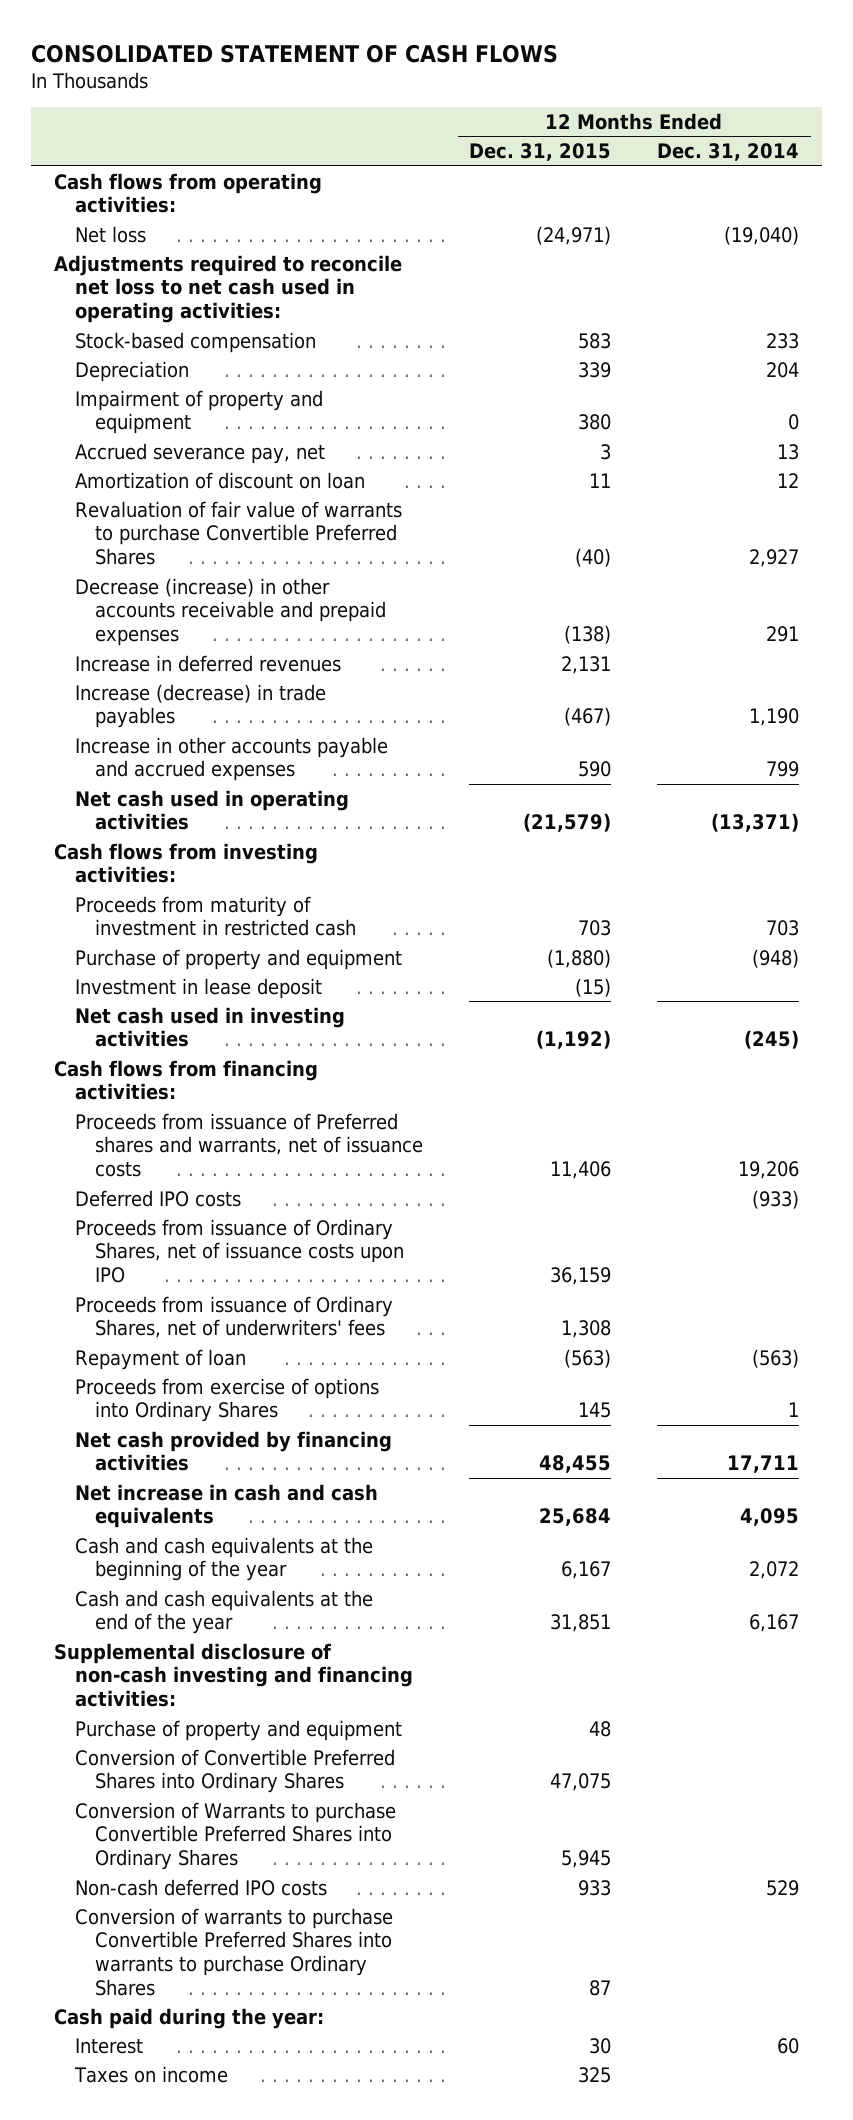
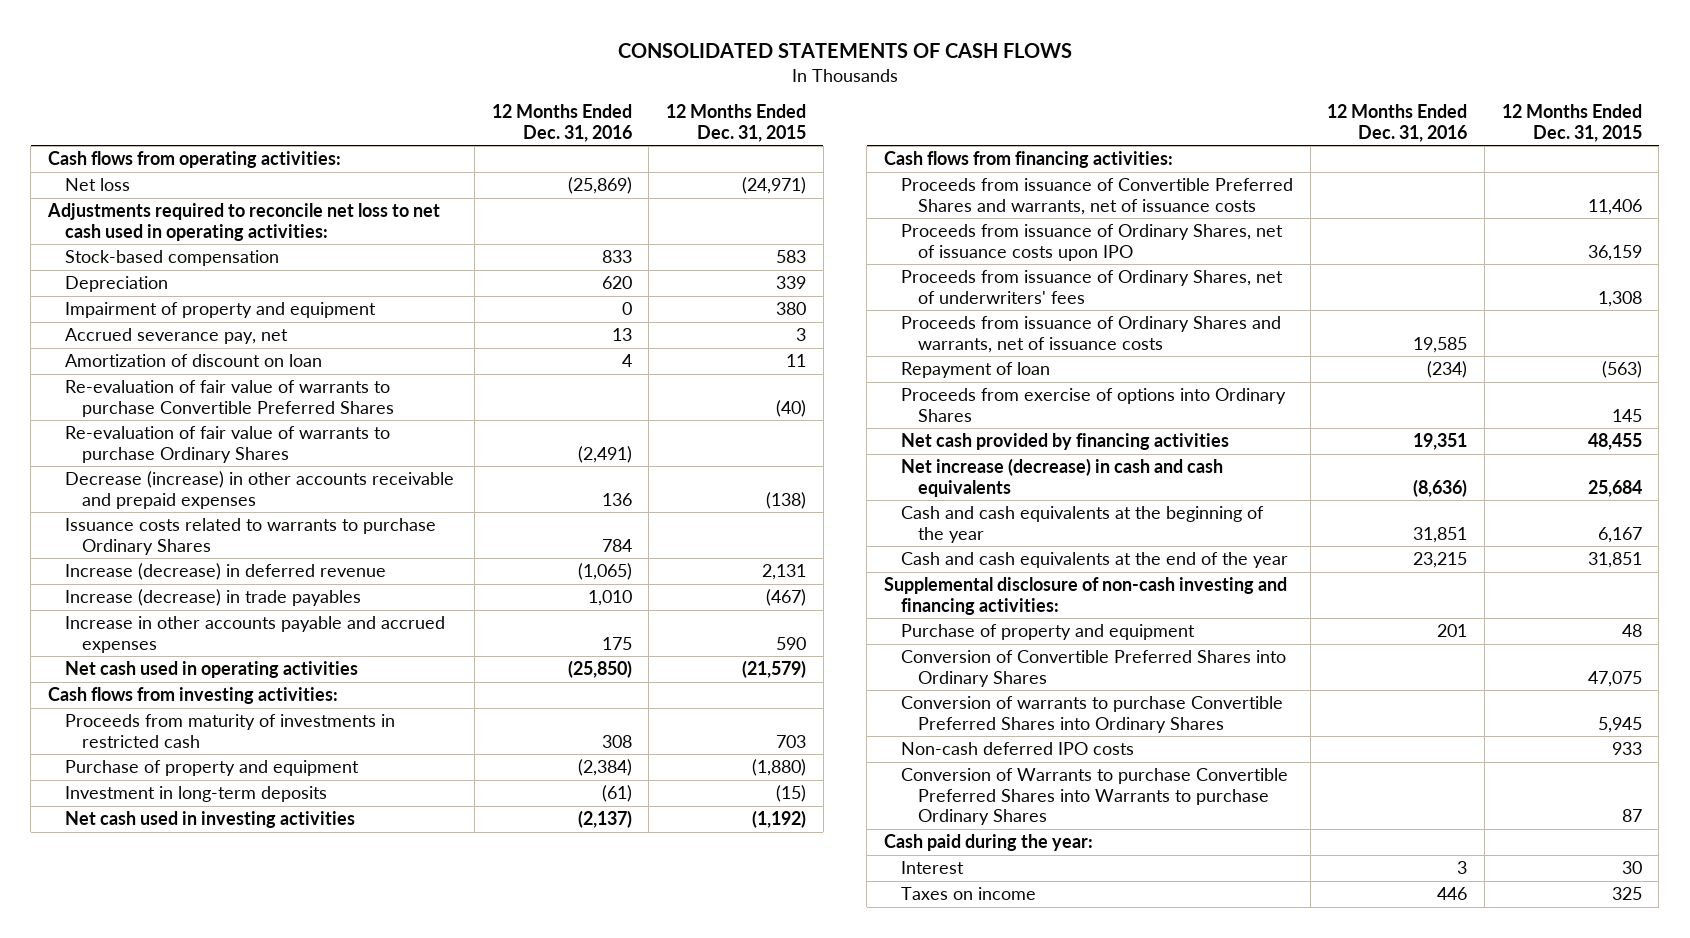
- CONSOLIDATED STATEMENT OF CASH FLOWS
+ CONSOLIDATED STATEMENTS OF CASH FLOWS
- | 12 Months Ended Dec. 31, 2015 | 12 Months Ended Dec. 31, 2014
+ | 12 Months Ended Dec. 31, 2016 | 12 Months Ended Dec. 31, 2015
- Revaluation of fair value of warrants to purchase Convertible Preferred Shares | (40) | 2,927
+ Re-evaluation of fair value of warrants to purchase Convertible Preferred Shares | | (40)
+ Re-evaluation of fair value of warrants to purchase Ordinary Shares | (2,491) |
- Increase in deferred revenues | 2,131 |
+ Issuance costs related to warrants to purchase Ordinary Shares | 784 |
+ Increase (decrease) in deferred revenue | (1,065) | 2,131
- Proceeds from maturity of investment in restricted cash | 703 | 703
+ Proceeds from maturity of investments in restricted cash | 308 | 703
- Investment in lease deposit | (15) |
+ Investment in long-term deposits | (61) | (15)
- Proceeds from issuance of Preferred shares and warrants, net of issuance costs | 11,406 | 19,206
- Deferred IPO costs | | (933)
+ Proceeds from issuance of Convertible Preferred Shares and warrants, net of issuance costs | | 11,406
+ Proceeds from issuance of Ordinary Shares and warrants, net of issuance costs | 19,585 |
- Net increase in cash and cash equivalents | 25,684 | 4,095
+ Net increase (decrease) in cash and cash equivalents | (8,636) | 25,684
- Conversion of Warrants to purchase Convertible Preferred Shares into Ordinary Shares | 5,945 |
+ Conversion of warrants to purchase Convertible Preferred Shares into Ordinary Shares | | 5,945
- Conversion of warrants to purchase Convertible Preferred Shares into warrants to purchase Ordinary Shares | 87 |
+ Conversion of Warrants to purchase Convertible Preferred Shares into Warrants to purchase Ordinary Shares | | 87

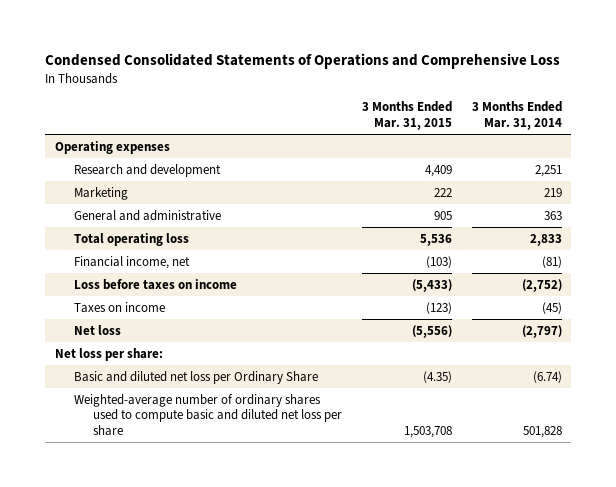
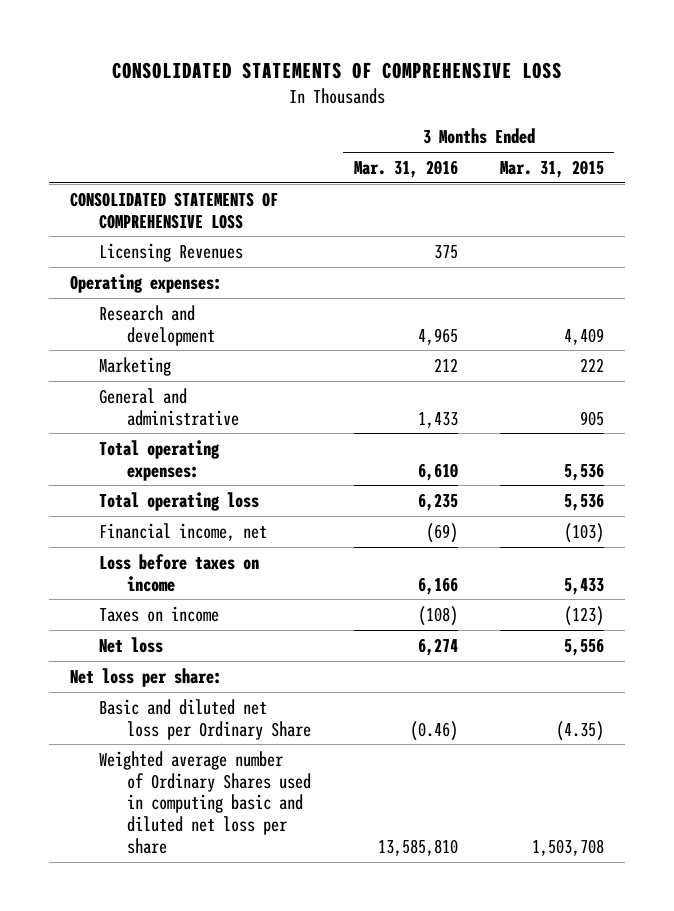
- Condensed Consolidated Statements of Operations and Comprehensive Loss
+ CONSOLIDATED STATEMENTS OF COMPREHENSIVE LOSS
- | 3 Months Ended Mar. 31, 2015 | 3 Months Ended Mar. 31, 2014
+ | 3 Months Ended Mar. 31, 2016 | 3 Months Ended Mar. 31, 2015
- Operating expenses
+ CONSOLIDATED STATEMENTS OF COMPREHENSIVE LOSS
+ Licensing Revenues | 375 |
+ Operating expenses:
+ Total operating expenses: | 6,610 | 5,536
- Loss before taxes on income | (5,433) | (2,752)
+ Loss before taxes on income | 6,166 | 5,433
- Net loss | (5,556) | (2,797)
+ Net loss | 6,274 | 5,556
- Weighted-average number of ordinary shares used to compute basic and diluted net loss per share | 1,503,708 | 501,828
+ Weighted average number of Ordinary Shares used in computing basic and diluted net loss per share | 13,585,810 | 1,503,708

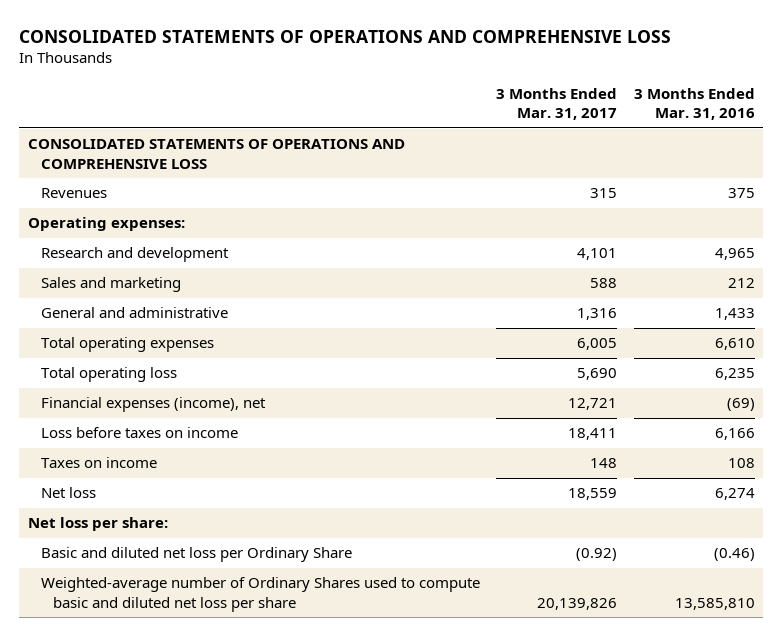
- CONSOLIDATED STATEMENTS OF COMPREHENSIVE LOSS
+ CONSOLIDATED STATEMENTS OF OPERATIONS AND COMPREHENSIVE LOSS
- | 3 Months Ended Mar. 31, 2016 | 3 Months Ended Mar. 31, 2015
+ | 3 Months Ended Mar. 31, 2017 | 3 Months Ended Mar. 31, 2016
- CONSOLIDATED STATEMENTS OF COMPREHENSIVE LOSS
- Licensing Revenues | 375 |
+ CONSOLIDATED STATEMENTS OF OPERATIONS AND COMPREHENSIVE LOSS
+ Revenues | 315 | 375
- Marketing | 212 | 222
+ Sales and marketing | 588 | 212
- Total operating expenses: | 6,610 | 5,536
+ Total operating expenses | 6,005 | 6,610
- Financial income, net | (69) | (103)
+ Financial expenses (income), net | 12,721 | (69)
- Taxes on income | (108) | (123)
+ Taxes on income | 148 | 108
- Weighted average number of Ordinary Shares used in computing basic and diluted net loss per share | 13,585,810 | 1,503,708
+ Weighted-average number of Ordinary Shares used to compute basic and diluted net loss per share | 20,139,826 | 13,585,810

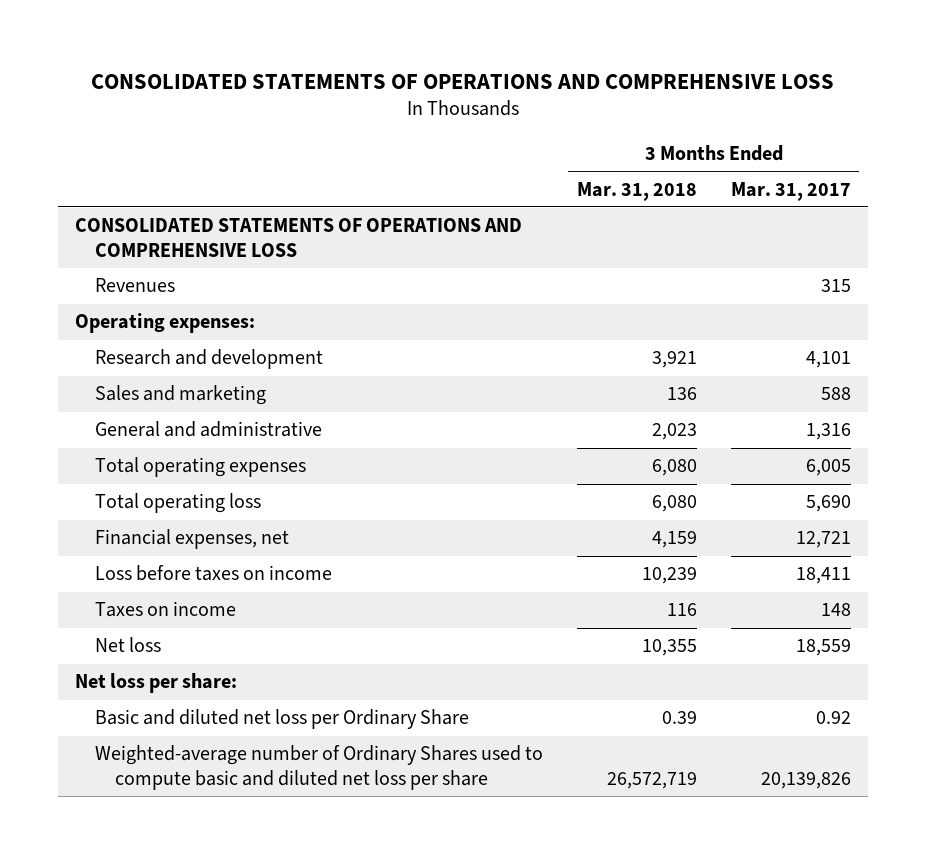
- | 3 Months Ended Mar. 31, 2017 | 3 Months Ended Mar. 31, 2016
+ | 3 Months Ended Mar. 31, 2018 | 3 Months Ended Mar. 31, 2017
- Financial expenses (income), net | 12,721 | (69)
+ Financial expenses, net | 4,159 | 12,721
- Basic and diluted net loss per Ordinary Share | (0.92) | (0.46)
+ Basic and diluted net loss per Ordinary Share | 0.39 | 0.92

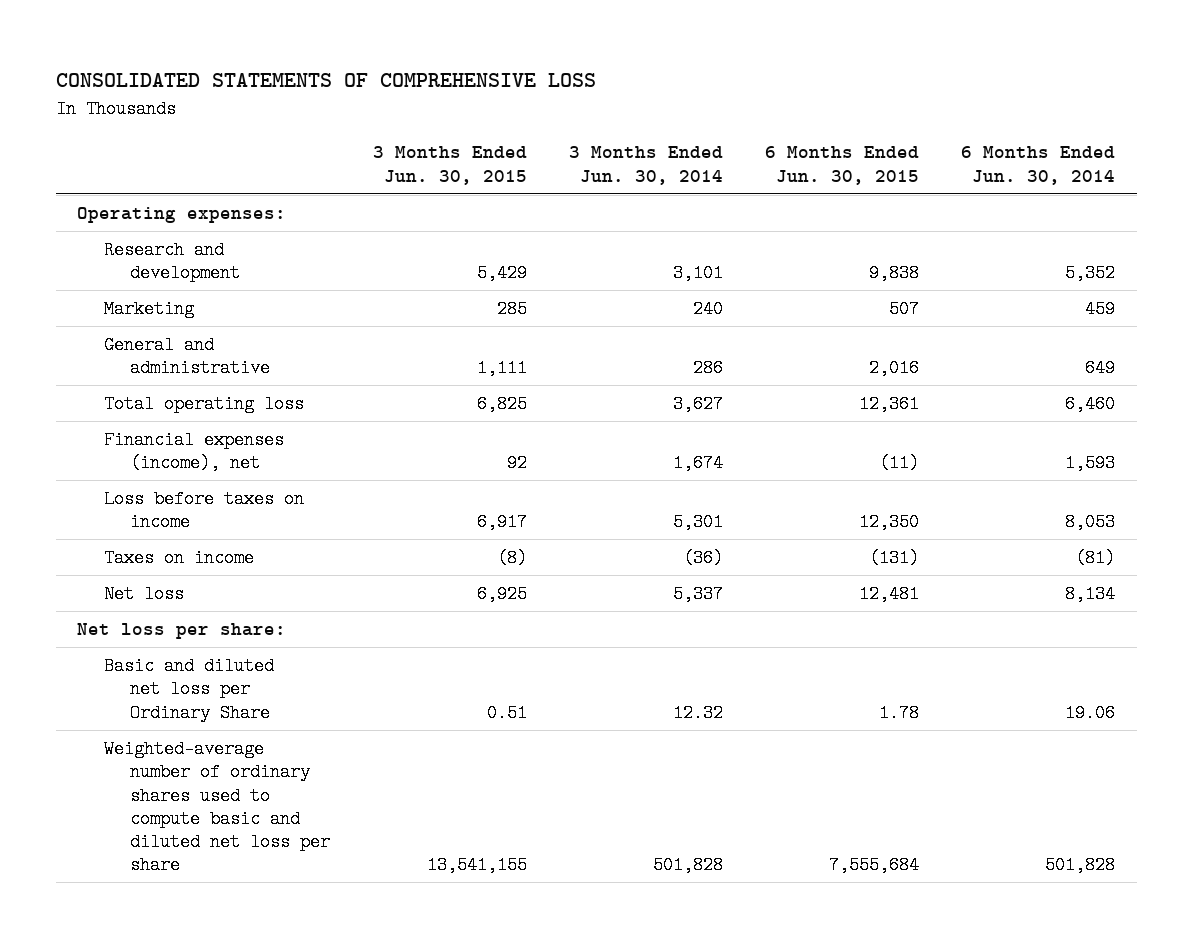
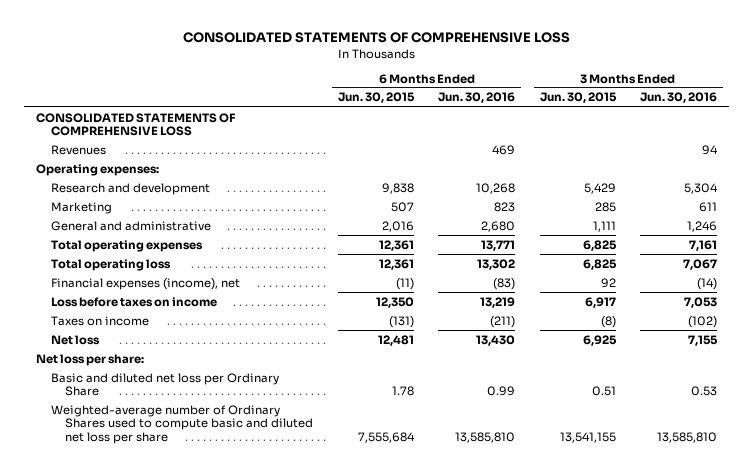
- | 3 Months Ended Jun. 30, 2015 | 3 Months Ended Jun. 30, 2014 | 6 Months Ended Jun. 30, 2015 | 6 Months Ended Jun. 30, 2014
+ | 6 Months Ended Jun. 30, 2015 | 6 Months Ended Jun. 30, 2016 | 3 Months Ended Jun. 30, 2015 | 3 Months Ended Jun. 30, 2016
+ CONSOLIDATED STATEMENTS OF COMPREHENSIVE LOSS
+ Revenues | | 469 | | 94
+ Total operating expenses | 12,361 | 13,771 | 6,825 | 7,161
- Weighted-average number of ordinary shares used to compute basic and diluted net loss per share | 13,541,155 | 501,828 | 7,555,684 | 501,828
+ Weighted-average number of Ordinary Shares used to compute basic and diluted net loss per share | 7,555,684 | 13,585,810 | 13,541,155 | 13,585,810

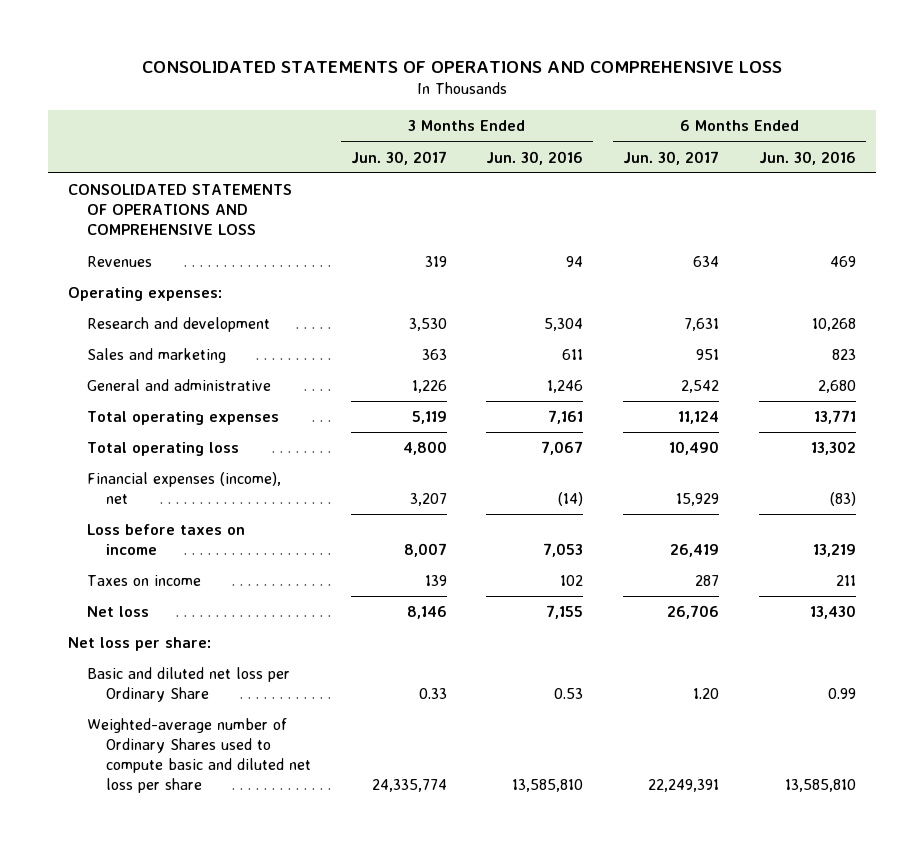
- CONSOLIDATED STATEMENTS OF COMPREHENSIVE LOSS
+ CONSOLIDATED STATEMENTS OF OPERATIONS AND COMPREHENSIVE LOSS
- | 6 Months Ended Jun. 30, 2015 | 6 Months Ended Jun. 30, 2016 | 3 Months Ended Jun. 30, 2015 | 3 Months Ended Jun. 30, 2016
+ | 3 Months Ended Jun. 30, 2017 | 3 Months Ended Jun. 30, 2016 | 6 Months Ended Jun. 30, 2017 | 6 Months Ended Jun. 30, 2016
- CONSOLIDATED STATEMENTS OF COMPREHENSIVE LOSS
+ CONSOLIDATED STATEMENTS OF OPERATIONS AND COMPREHENSIVE LOSS
- Marketing | 507 | 823 | 285 | 611
+ Sales and marketing | 363 | 611 | 951 | 823
- Taxes on income | (131) | (211) | (8) | (102)
+ Taxes on income | 139 | 102 | 287 | 211

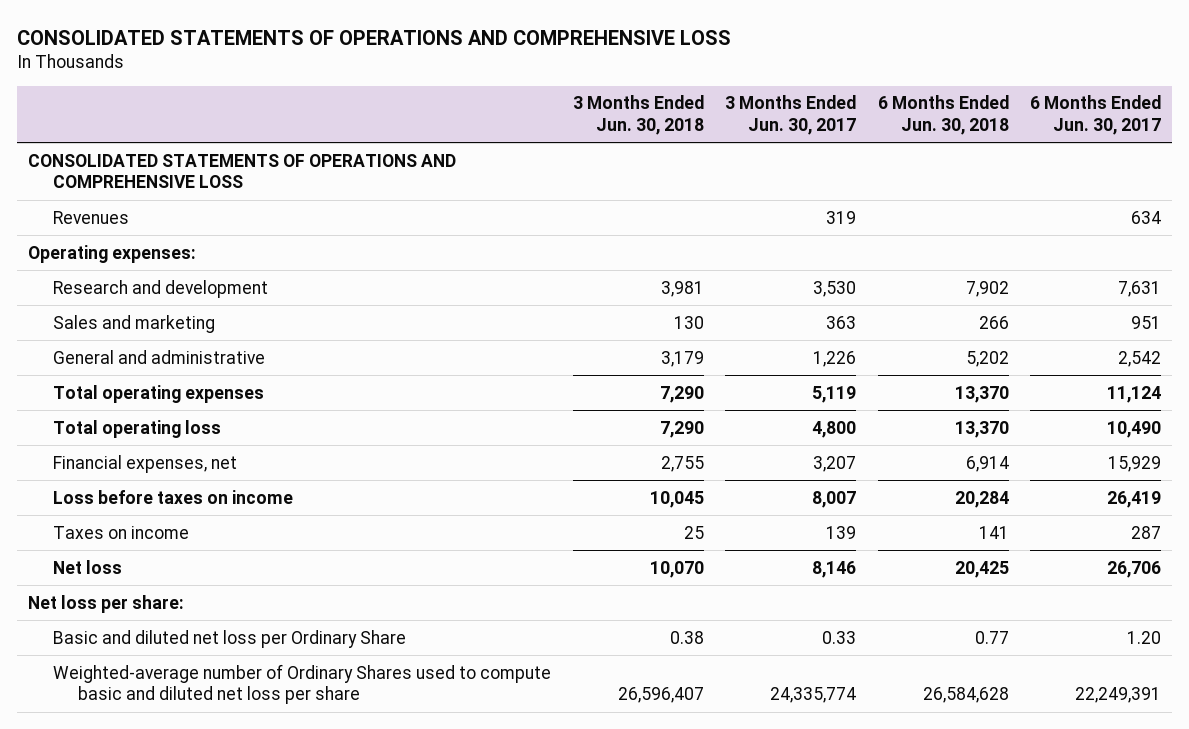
- | 3 Months Ended Jun. 30, 2017 | 3 Months Ended Jun. 30, 2016 | 6 Months Ended Jun. 30, 2017 | 6 Months Ended Jun. 30, 2016
+ | 3 Months Ended Jun. 30, 2018 | 3 Months Ended Jun. 30, 2017 | 6 Months Ended Jun. 30, 2018 | 6 Months Ended Jun. 30, 2017
- Financial expenses (income), net | 3,207 | (14) | 15,929 | (83)
+ Financial expenses, net | 2,755 | 3,207 | 6,914 | 15,929

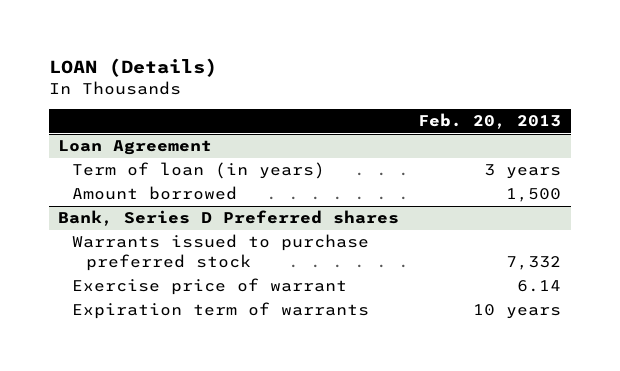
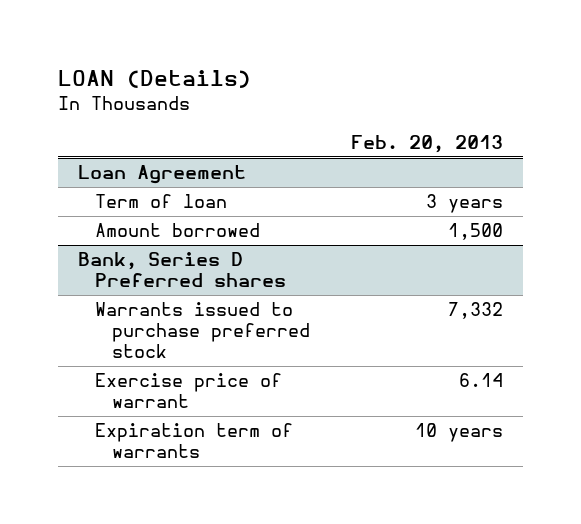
@ Loan Agreement
- Term of loan (in years) | 3 years
+ Term of loan | 3 years

